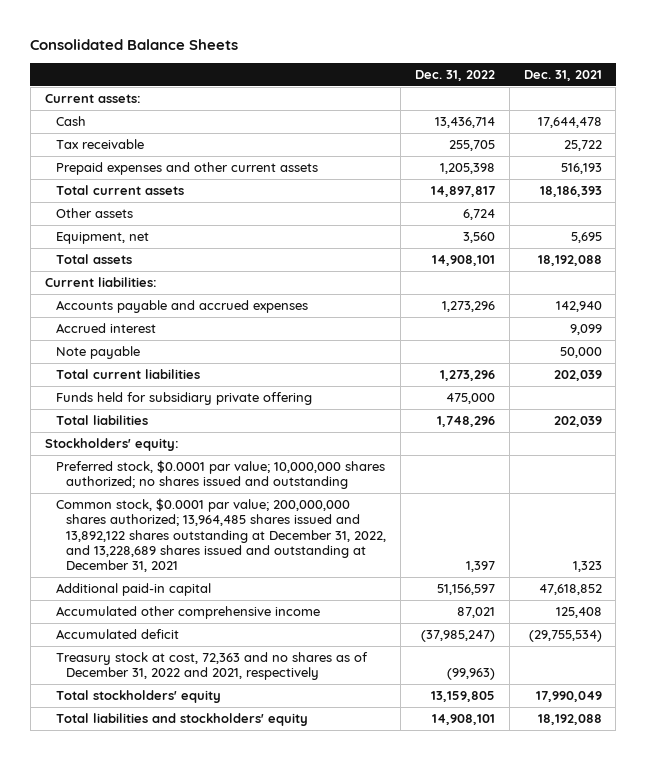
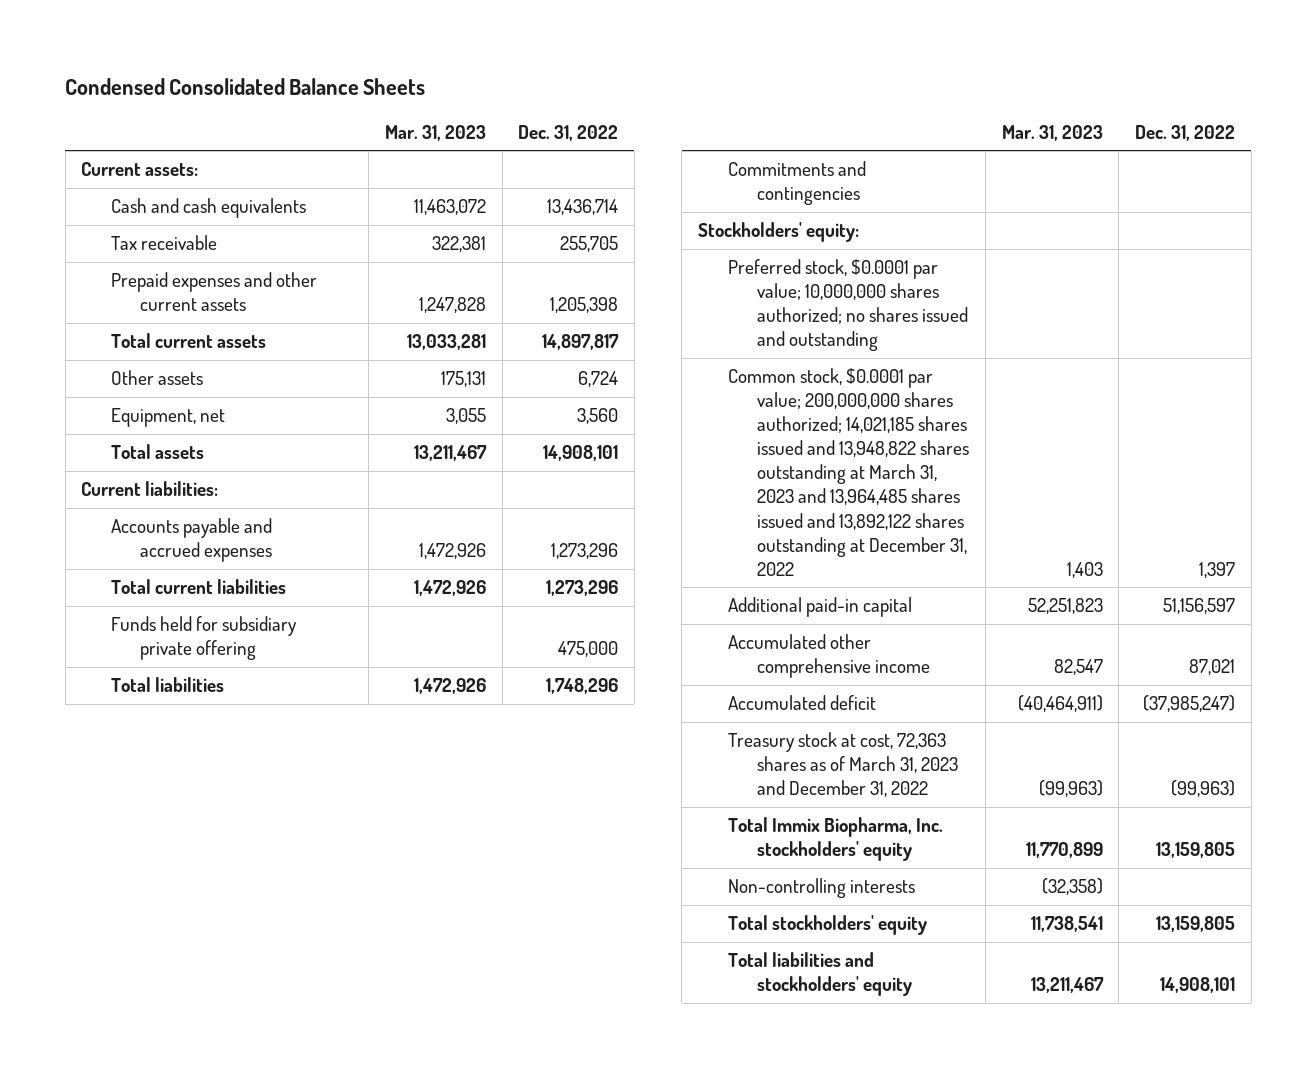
- Consolidated Balance Sheets
+ Condensed Consolidated Balance Sheets
- | Dec. 31, 2022 | Dec. 31, 2021
+ | Mar. 31, 2023 | Dec. 31, 2022
- Cash | 13,436,714 | 17,644,478
+ Cash and cash equivalents | 11,463,072 | 13,436,714
- Accrued interest | | 9,099
- Note payable | | 50,000
+ Commitments and contingencies
- Common stock, $0.0001 par value; 200,000,000 shares authorized; 13,964,485 shares issued and 13,892,122 shares outstanding at December 31, 2022, and 13,228,689 shares issued and outstanding at December 31, 2021 | 1,397 | 1,323
+ Common stock, $0.0001 par value; 200,000,000 shares authorized; 14,021,185 shares issued and 13,948,822 shares outstanding at March 31, 2023 and 13,964,485 shares issued and 13,892,122 shares outstanding at December 31, 2022 | 1,403 | 1,397
- Treasury stock at cost, 72,363 and no shares as of December 31, 2022 and 2021, respectively | (99,963) |
+ Treasury stock at cost, 72,363 shares as of March 31, 2023 and December 31, 2022 | (99,963) | (99,963)
+ Total Immix Biopharma, Inc. stockholders' equity | 11,770,899 | 13,159,805
+ Non-controlling interests | (32,358) |

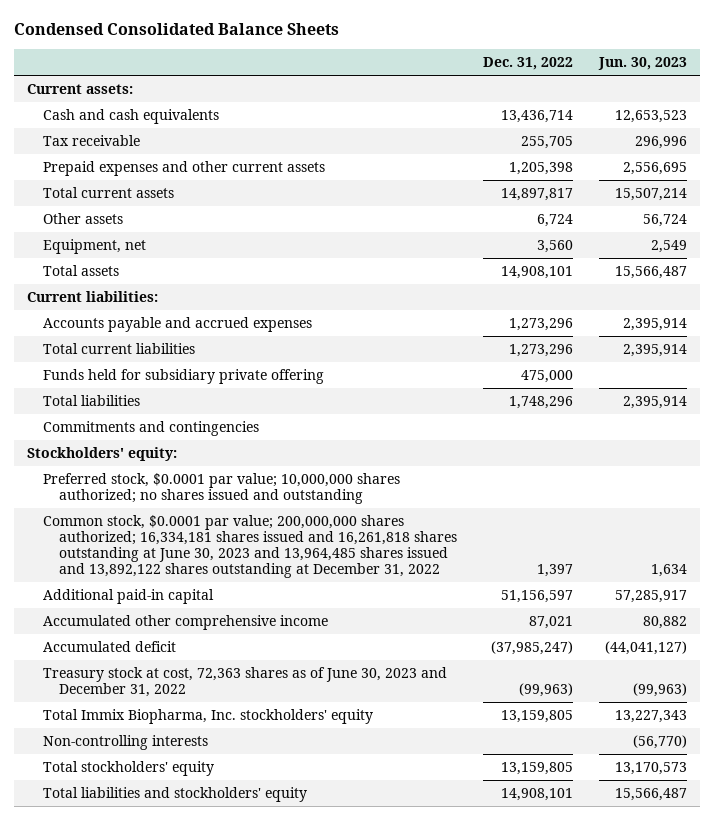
- | Mar. 31, 2023 | Dec. 31, 2022
+ | Dec. 31, 2022 | Jun. 30, 2023
- Common stock, $0.0001 par value; 200,000,000 shares authorized; 14,021,185 shares issued and 13,948,822 shares outstanding at March 31, 2023 and 13,964,485 shares issued and 13,892,122 shares outstanding at December 31, 2022 | 1,403 | 1,397
+ Common stock, $0.0001 par value; 200,000,000 shares authorized; 16,334,181 shares issued and 16,261,818 shares outstanding at June 30, 2023 and 13,964,485 shares issued and 13,892,122 shares outstanding at December 31, 2022 | 1,397 | 1,634
- Treasury stock at cost, 72,363 shares as of March 31, 2023 and December 31, 2022 | (99,963) | (99,963)
+ Treasury stock at cost, 72,363 shares as of June 30, 2023 and December 31, 2022 | (99,963) | (99,963)

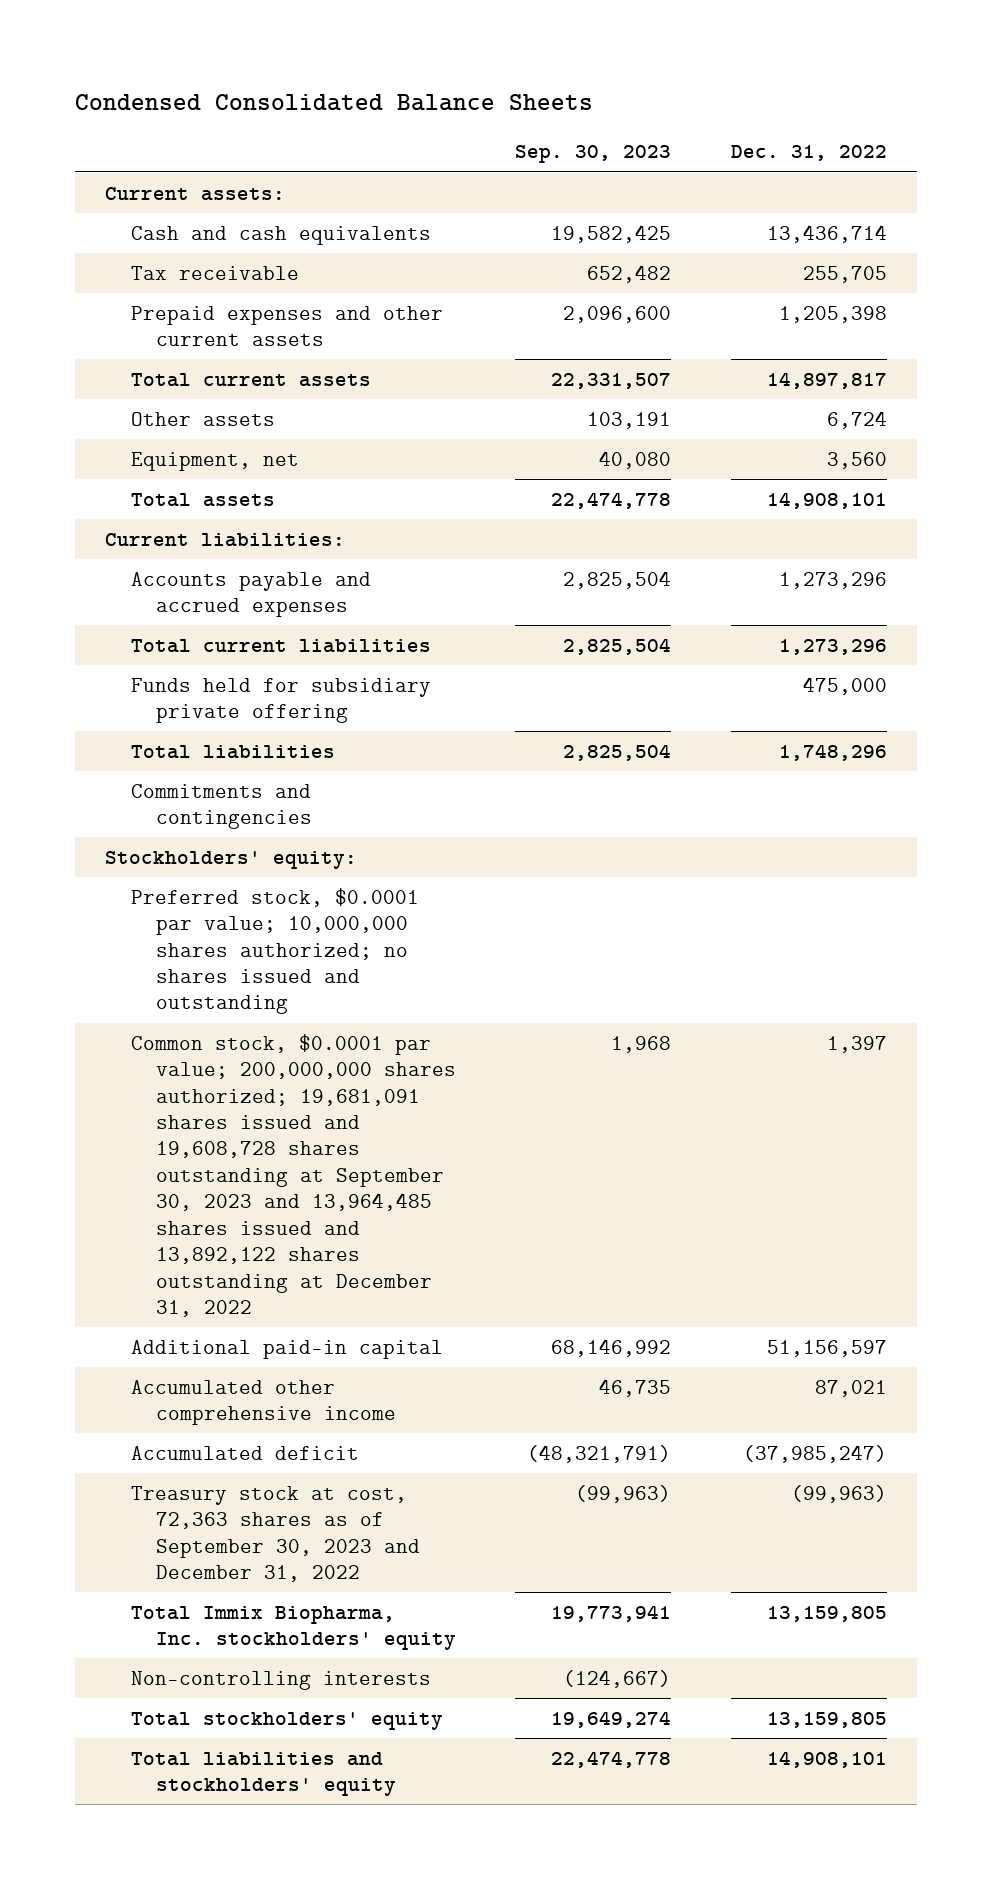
- | Dec. 31, 2022 | Jun. 30, 2023
+ | Sep. 30, 2023 | Dec. 31, 2022
- Common stock, $0.0001 par value; 200,000,000 shares authorized; 16,334,181 shares issued and 16,261,818 shares outstanding at June 30, 2023 and 13,964,485 shares issued and 13,892,122 shares outstanding at December 31, 2022 | 1,397 | 1,634
+ Common stock, $0.0001 par value; 200,000,000 shares authorized; 19,681,091 shares issued and 19,608,728 shares outstanding at September 30, 2023 and 13,964,485 shares issued and 13,892,122 shares outstanding at December 31, 2022 | 1,968 | 1,397
- Treasury stock at cost, 72,363 shares as of June 30, 2023 and December 31, 2022 | (99,963) | (99,963)
+ Treasury stock at cost, 72,363 shares as of September 30, 2023 and December 31, 2022 | (99,963) | (99,963)

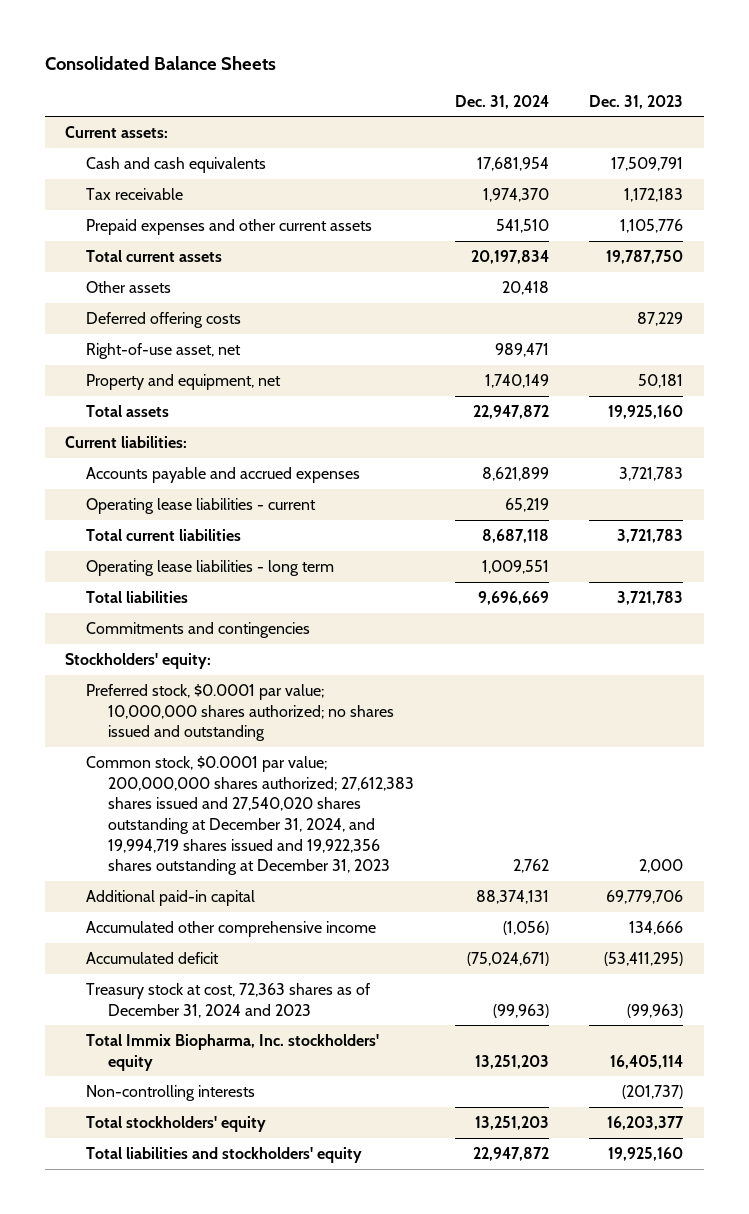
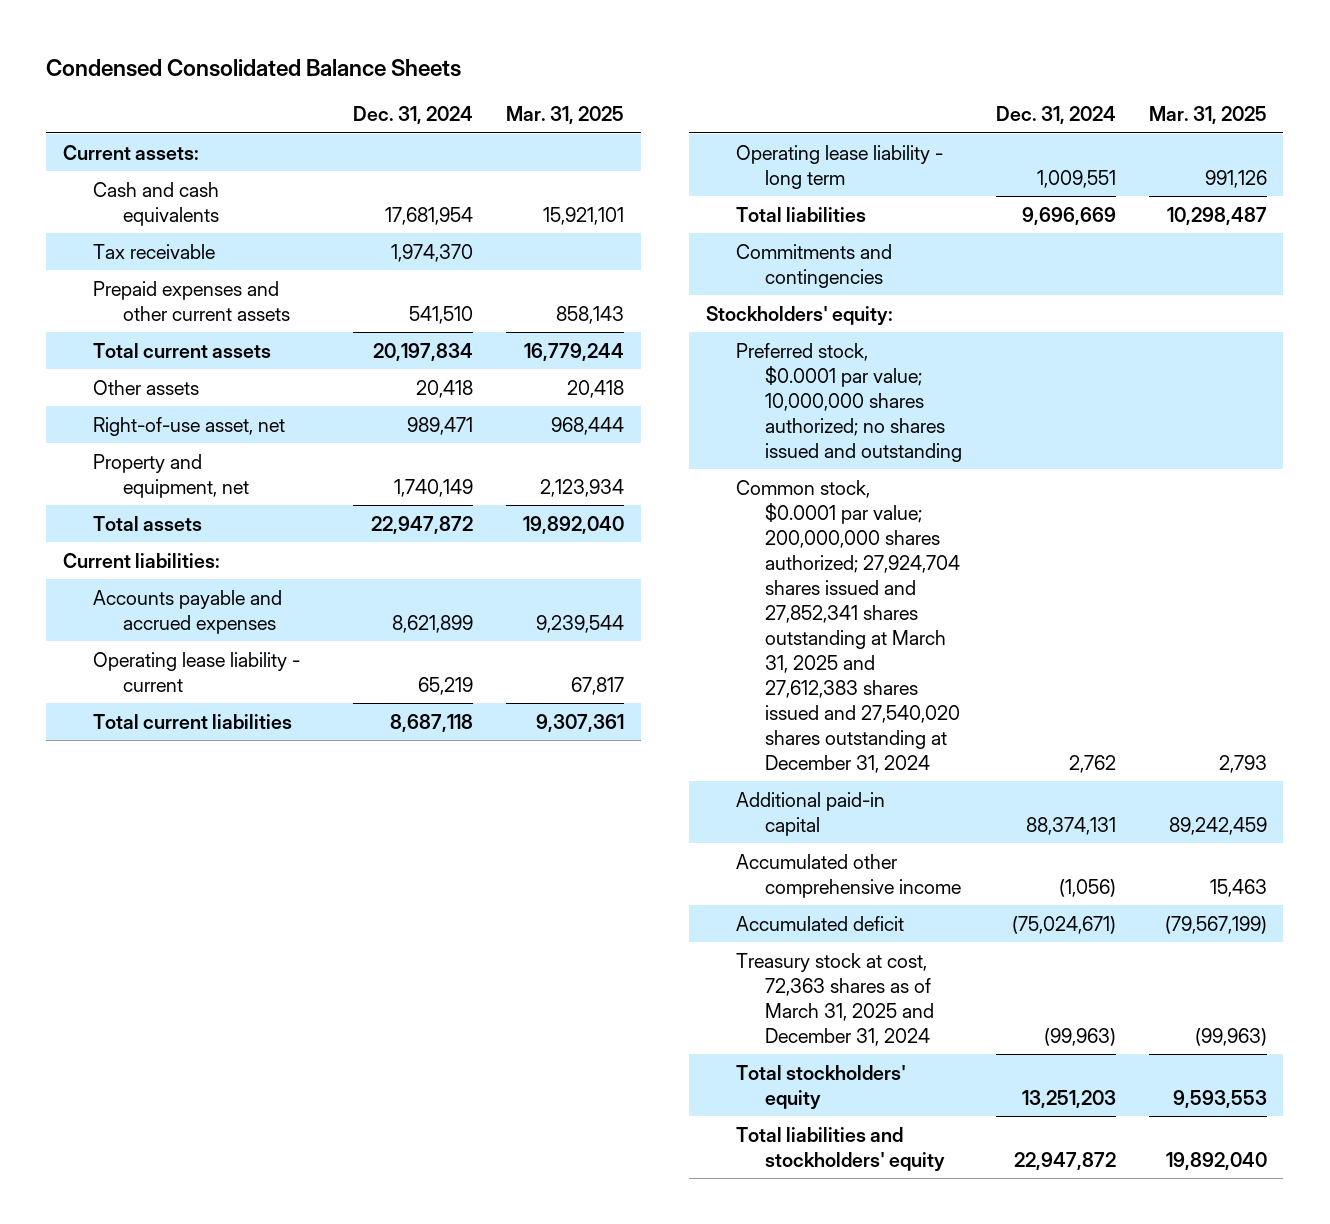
- Consolidated Balance Sheets
+ Condensed Consolidated Balance Sheets
- | Dec. 31, 2024 | Dec. 31, 2023
+ | Dec. 31, 2024 | Mar. 31, 2025
- Deferred offering costs | | 87,229
- Operating lease liabilities - current | 65,219 |
+ Operating lease liability - current | 65,219 | 67,817
- Operating lease liabilities - long term | 1,009,551 |
+ Operating lease liability - long term | 1,009,551 | 991,126
- Common stock, $0.0001 par value; 200,000,000 shares authorized; 27,612,383 shares issued and 27,540,020 shares outstanding at December 31, 2024, and 19,994,719 shares issued and 19,922,356 shares outstanding at December 31, 2023 | 2,762 | 2,000
+ Common stock, $0.0001 par value; 200,000,000 shares authorized; 27,924,704 shares issued and 27,852,341 shares outstanding at March 31, 2025 and 27,612,383 shares issued and 27,540,020 shares outstanding at December 31, 2024 | 2,762 | 2,793
- Treasury stock at cost, 72,363 shares as of December 31, 2024 and 2023 | (99,963) | (99,963)
- Total Immix Biopharma, Inc. stockholders' equity | 13,251,203 | 16,405,114
- Non-controlling interests | | (201,737)
+ Treasury stock at cost, 72,363 shares as of March 31, 2025 and December 31, 2024 | (99,963) | (99,963)

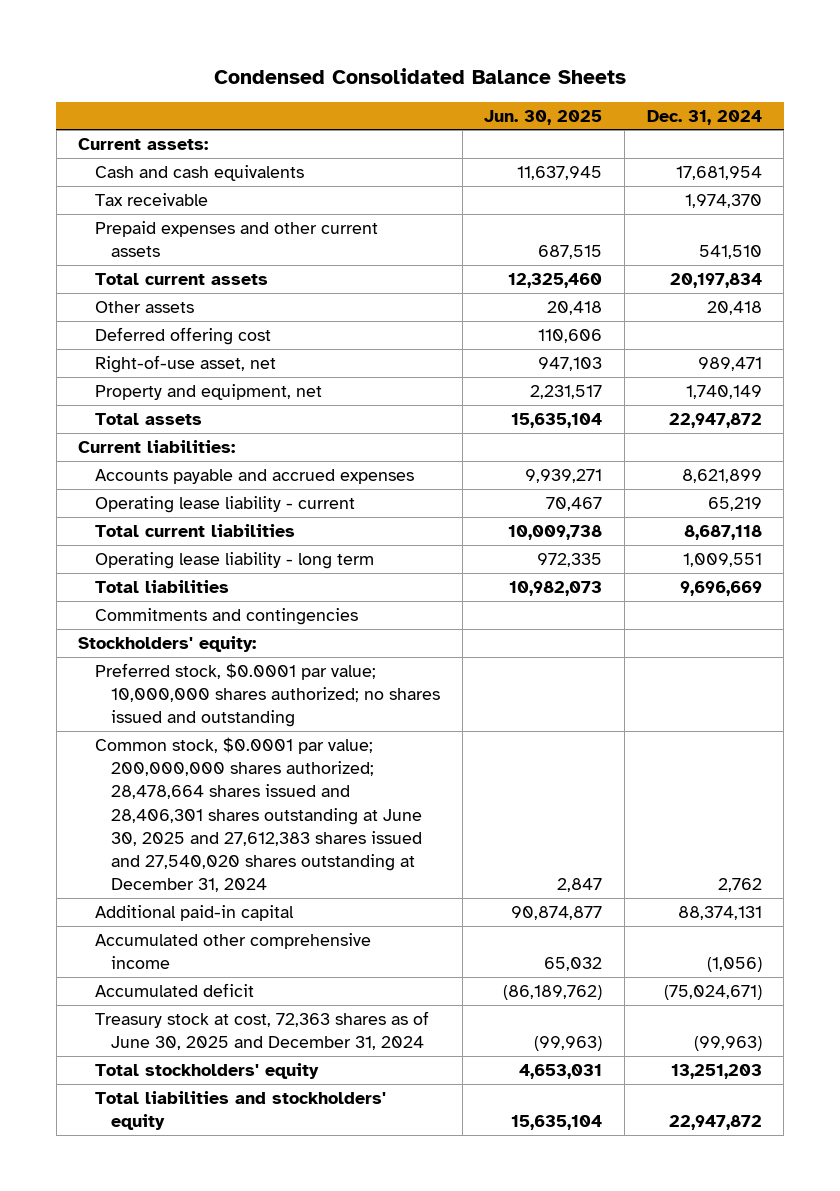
- | Dec. 31, 2024 | Mar. 31, 2025
+ | Jun. 30, 2025 | Dec. 31, 2024
+ Deferred offering cost | 110,606 |
- Common stock, $0.0001 par value; 200,000,000 shares authorized; 27,924,704 shares issued and 27,852,341 shares outstanding at March 31, 2025 and 27,612,383 shares issued and 27,540,020 shares outstanding at December 31, 2024 | 2,762 | 2,793
+ Common stock, $0.0001 par value; 200,000,000 shares authorized; 28,478,664 shares issued and 28,406,301 shares outstanding at June 30, 2025 and 27,612,383 shares issued and 27,540,020 shares outstanding at December 31, 2024 | 2,847 | 2,762
- Treasury stock at cost, 72,363 shares as of March 31, 2025 and December 31, 2024 | (99,963) | (99,963)
+ Treasury stock at cost, 72,363 shares as of June 30, 2025 and December 31, 2024 | (99,963) | (99,963)

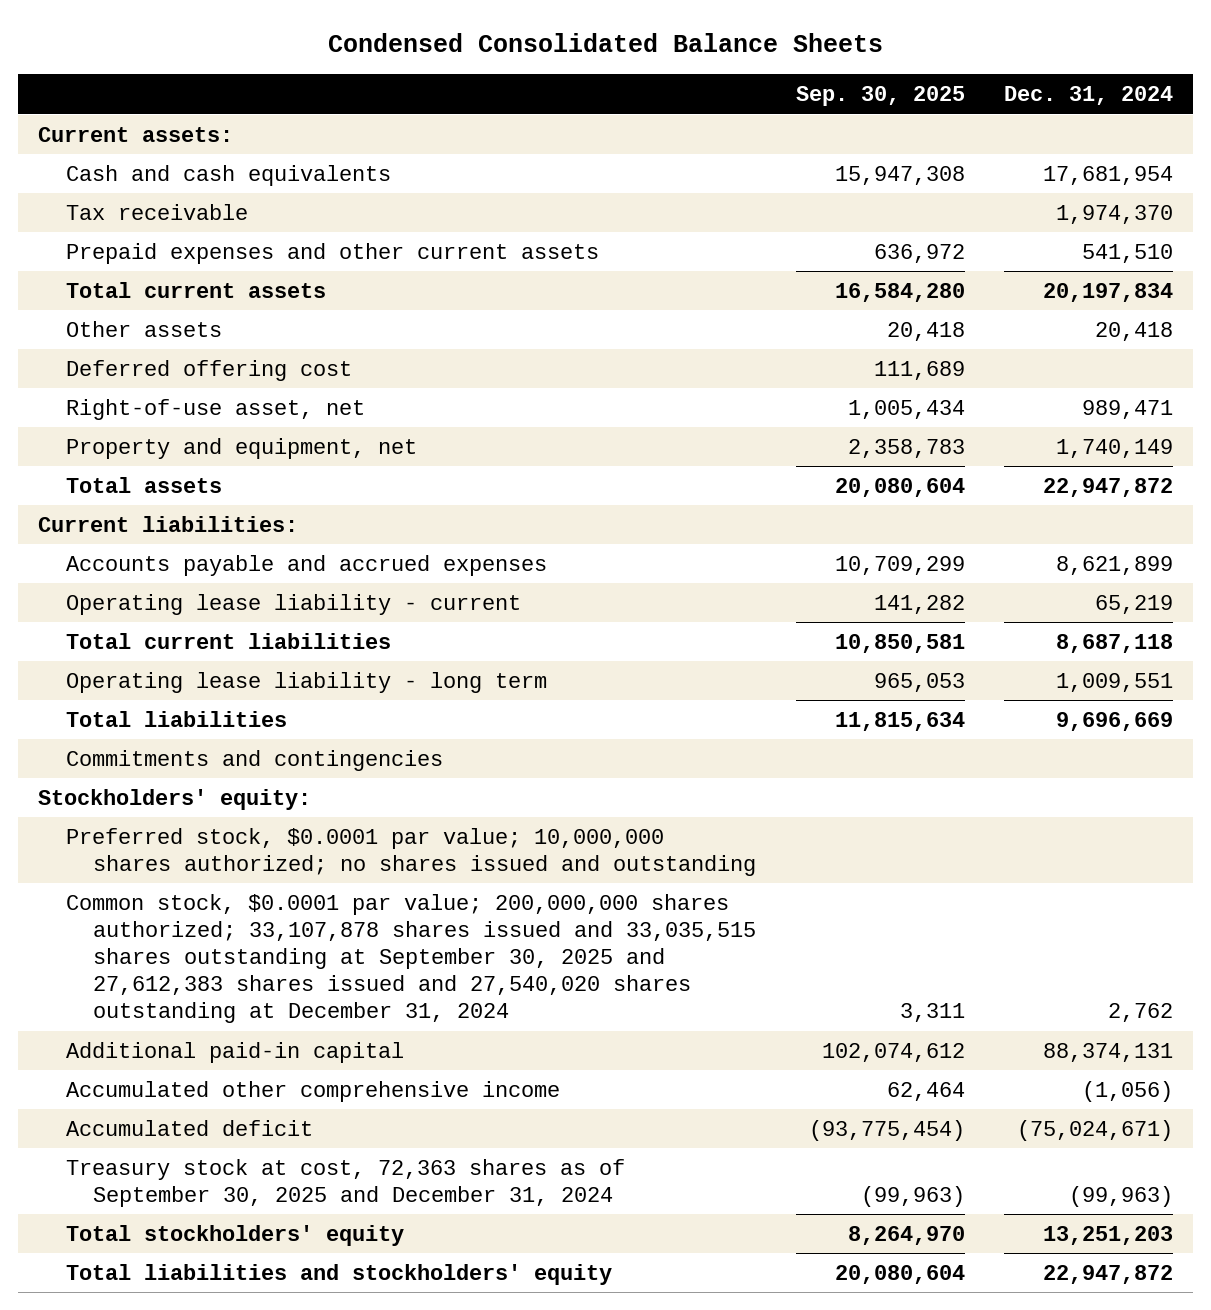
- | Jun. 30, 2025 | Dec. 31, 2024
+ | Sep. 30, 2025 | Dec. 31, 2024
- Common stock, $0.0001 par value; 200,000,000 shares authorized; 28,478,664 shares issued and 28,406,301 shares outstanding at June 30, 2025 and 27,612,383 shares issued and 27,540,020 shares outstanding at December 31, 2024 | 2,847 | 2,762
+ Common stock, $0.0001 par value; 200,000,000 shares authorized; 33,107,878 shares issued and 33,035,515 shares outstanding at September 30, 2025 and 27,612,383 shares issued and 27,540,020 shares outstanding at December 31, 2024 | 3,311 | 2,762
- Treasury stock at cost, 72,363 shares as of June 30, 2025 and December 31, 2024 | (99,963) | (99,963)
+ Treasury stock at cost, 72,363 shares as of September 30, 2025 and December 31, 2024 | (99,963) | (99,963)

